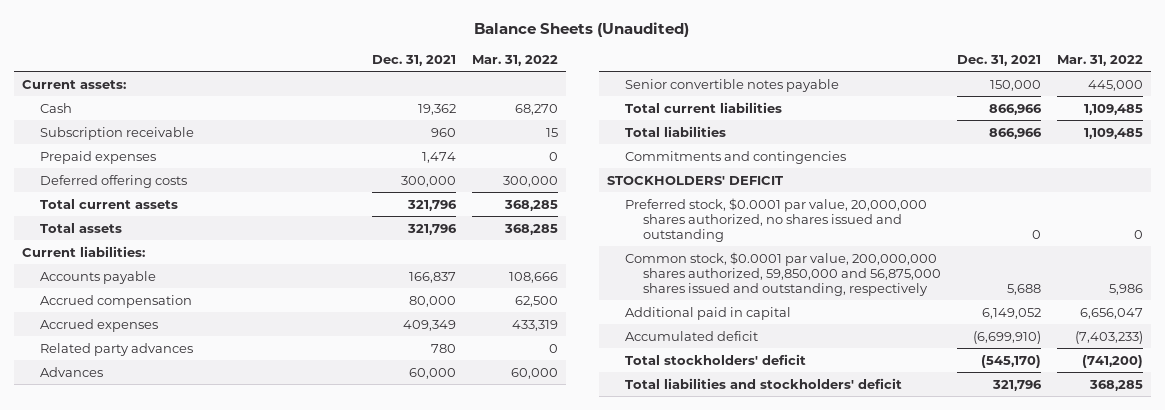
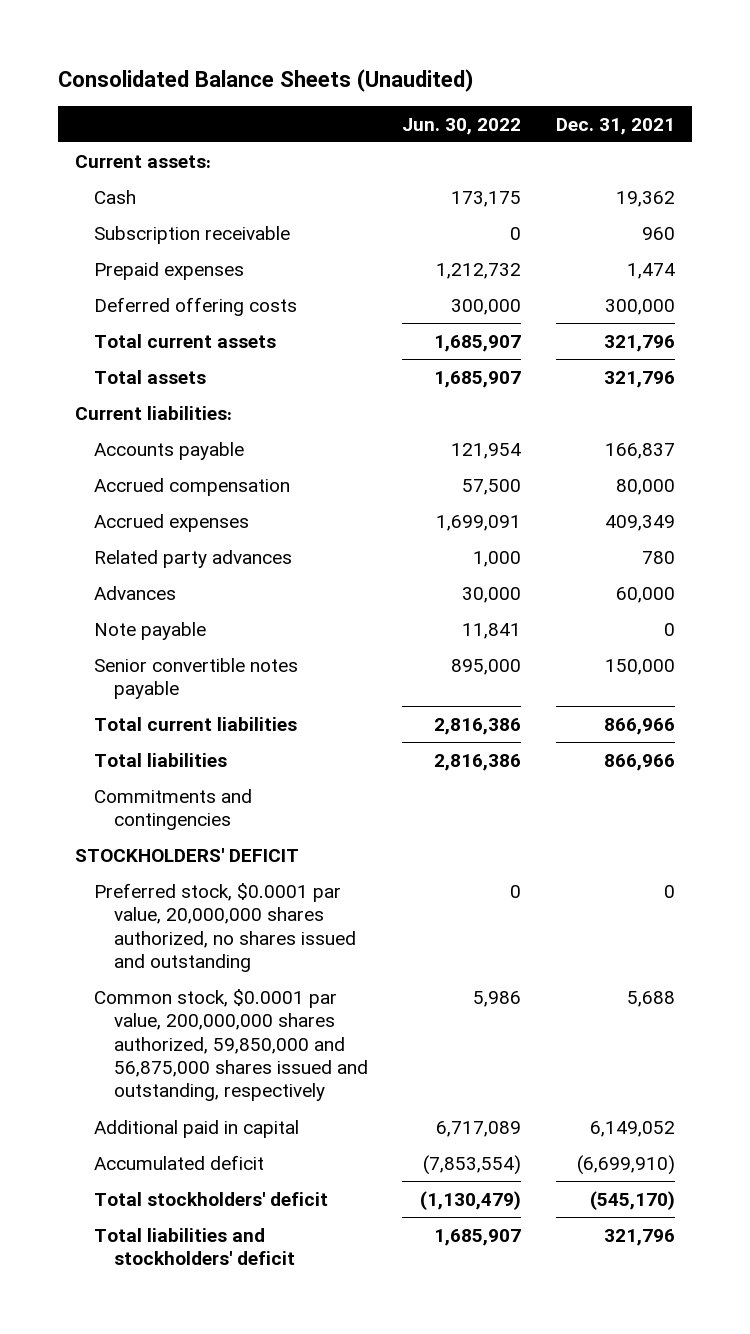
- Balance Sheets (Unaudited)
+ Consolidated Balance Sheets (Unaudited)
- | Dec. 31, 2021 | Mar. 31, 2022
+ | Jun. 30, 2022 | Dec. 31, 2021
+ Note payable | 11,841 | 0

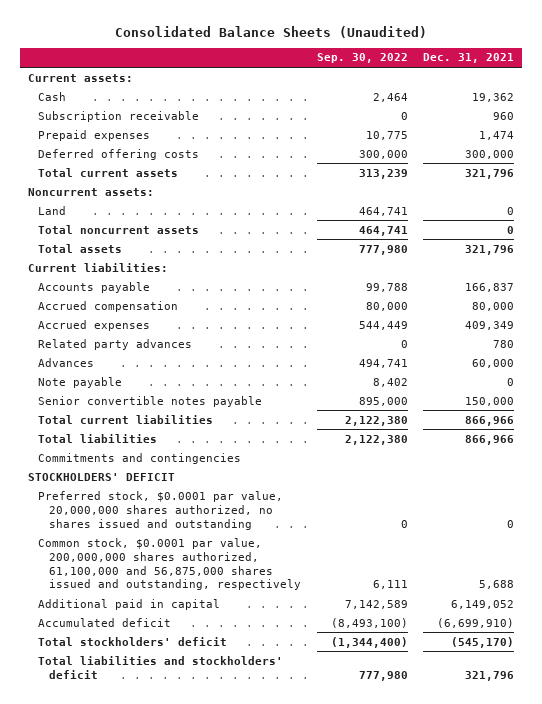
- | Jun. 30, 2022 | Dec. 31, 2021
+ | Sep. 30, 2022 | Dec. 31, 2021
+ Noncurrent assets:
+ Land | 464,741 | 0
+ Total noncurrent assets | 464,741 | 0
- Common stock, $0.0001 par value, 200,000,000 shares authorized, 59,850,000 and 56,875,000 shares issued and outstanding, respectively | 5,986 | 5,688
+ Common stock, $0.0001 par value, 200,000,000 shares authorized, 61,100,000 and 56,875,000 shares issued and outstanding, respectively | 6,111 | 5,688

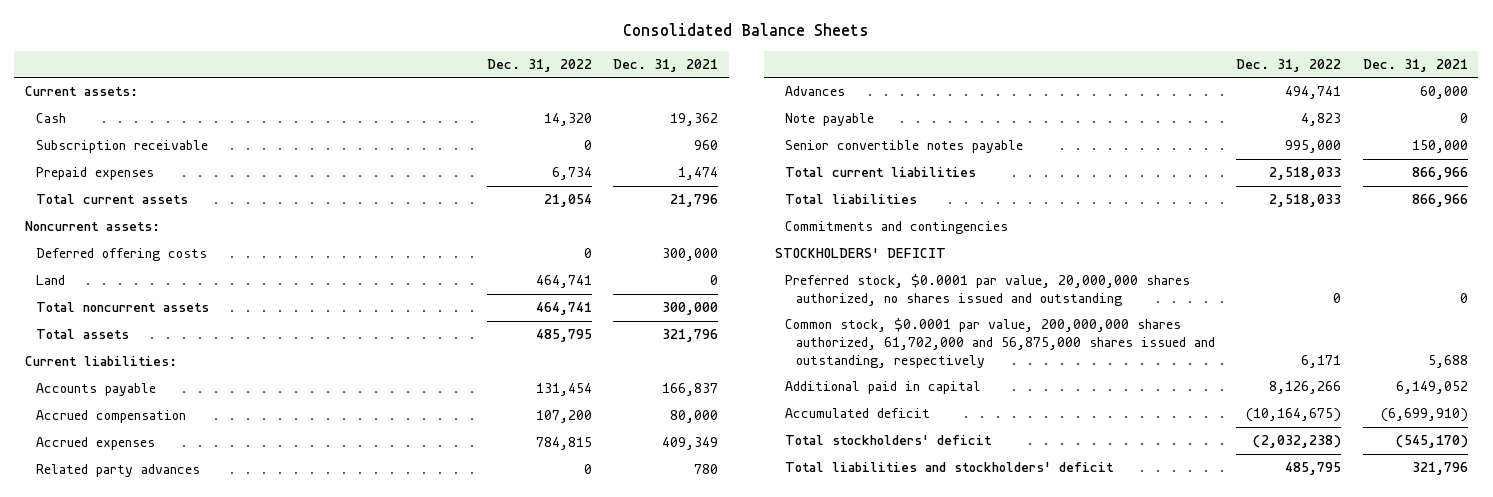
- Consolidated Balance Sheets (Unaudited)
+ Consolidated Balance Sheets
- | Sep. 30, 2022 | Dec. 31, 2021
+ | Dec. 31, 2022 | Dec. 31, 2021
- Total current assets | 313,239 | 321,796
+ Total current assets | 21,054 | 21,796
moved down: Deferred offering costs | 0 | 300,000
- Total noncurrent assets | 464,741 | 0
+ Total noncurrent assets | 464,741 | 300,000
- Common stock, $0.0001 par value, 200,000,000 shares authorized, 61,100,000 and 56,875,000 shares issued and outstanding, respectively | 6,111 | 5,688
+ Common stock, $0.0001 par value, 200,000,000 shares authorized, 61,702,000 and 56,875,000 shares issued and outstanding, respectively | 6,171 | 5,688

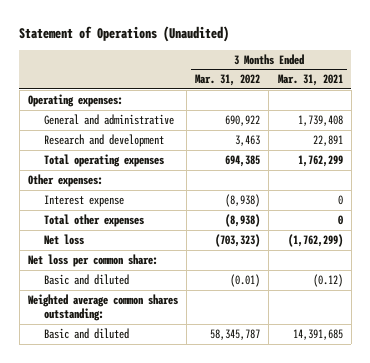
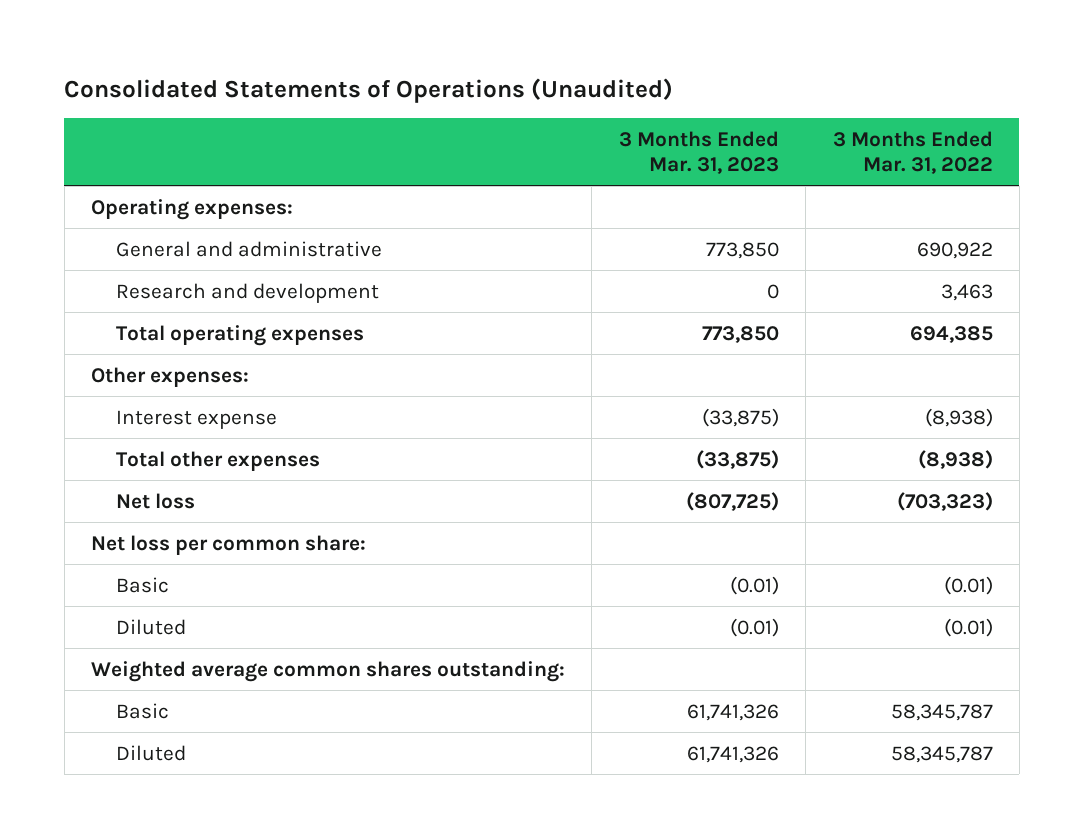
- Statement of Operations (Unaudited)
+ Consolidated Statements of Operations (Unaudited)
- | 3 Months Ended Mar. 31, 2022 | 3 Months Ended Mar. 31, 2021
+ | 3 Months Ended Mar. 31, 2023 | 3 Months Ended Mar. 31, 2022
- Basic and diluted | (0.01) | (0.12)
+ Basic | (0.01) | (0.01)
+ Diluted | (0.01) | (0.01)
- Basic and diluted | 58,345,787 | 14,391,685
+ Basic | 61,741,326 | 58,345,787
+ Diluted | 61,741,326 | 58,345,787

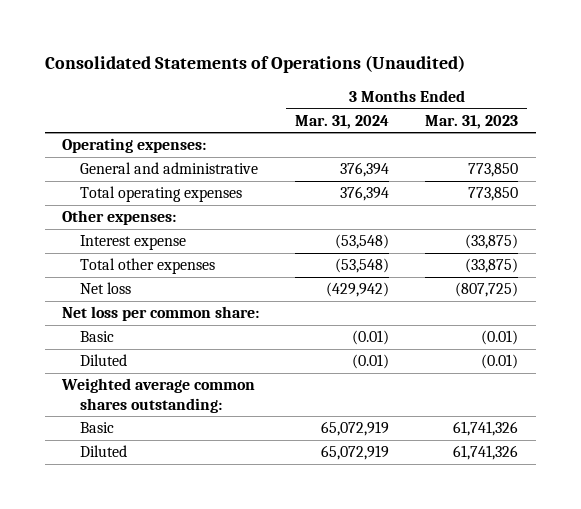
- | 3 Months Ended Mar. 31, 2023 | 3 Months Ended Mar. 31, 2022
+ | 3 Months Ended Mar. 31, 2024 | 3 Months Ended Mar. 31, 2023
- Research and development | 0 | 3,463

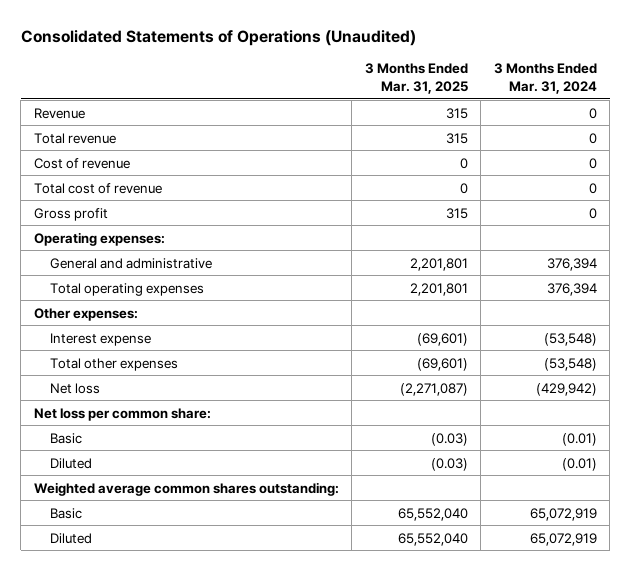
- | 3 Months Ended Mar. 31, 2024 | 3 Months Ended Mar. 31, 2023
+ | 3 Months Ended Mar. 31, 2025 | 3 Months Ended Mar. 31, 2024
+ Revenue | 315 | 0
+ Total revenue | 315 | 0
+ Cost of revenue | 0 | 0
+ Total cost of revenue | 0 | 0
+ Gross profit | 315 | 0

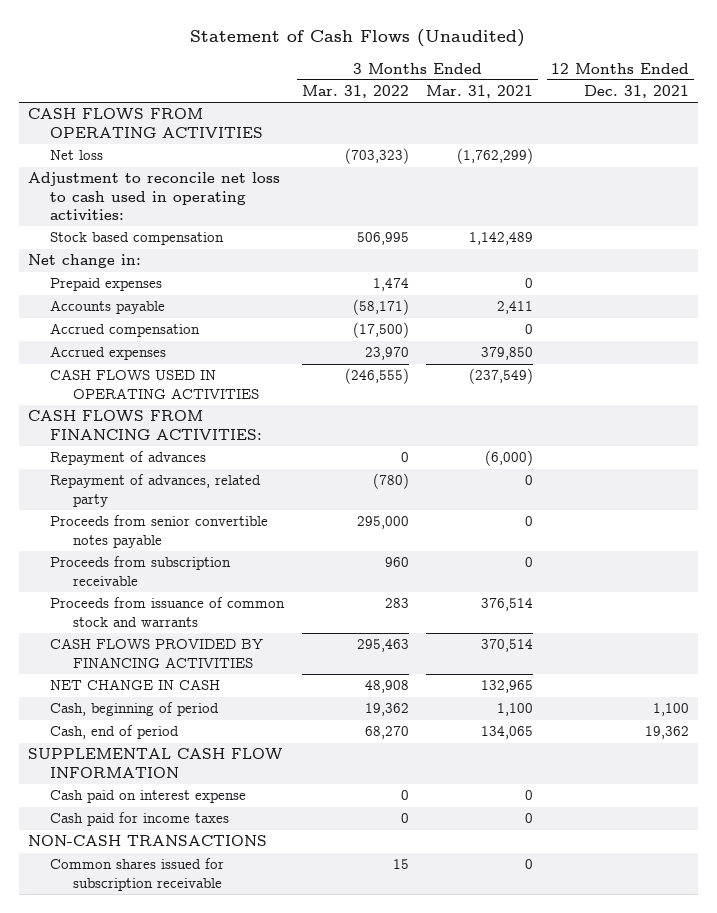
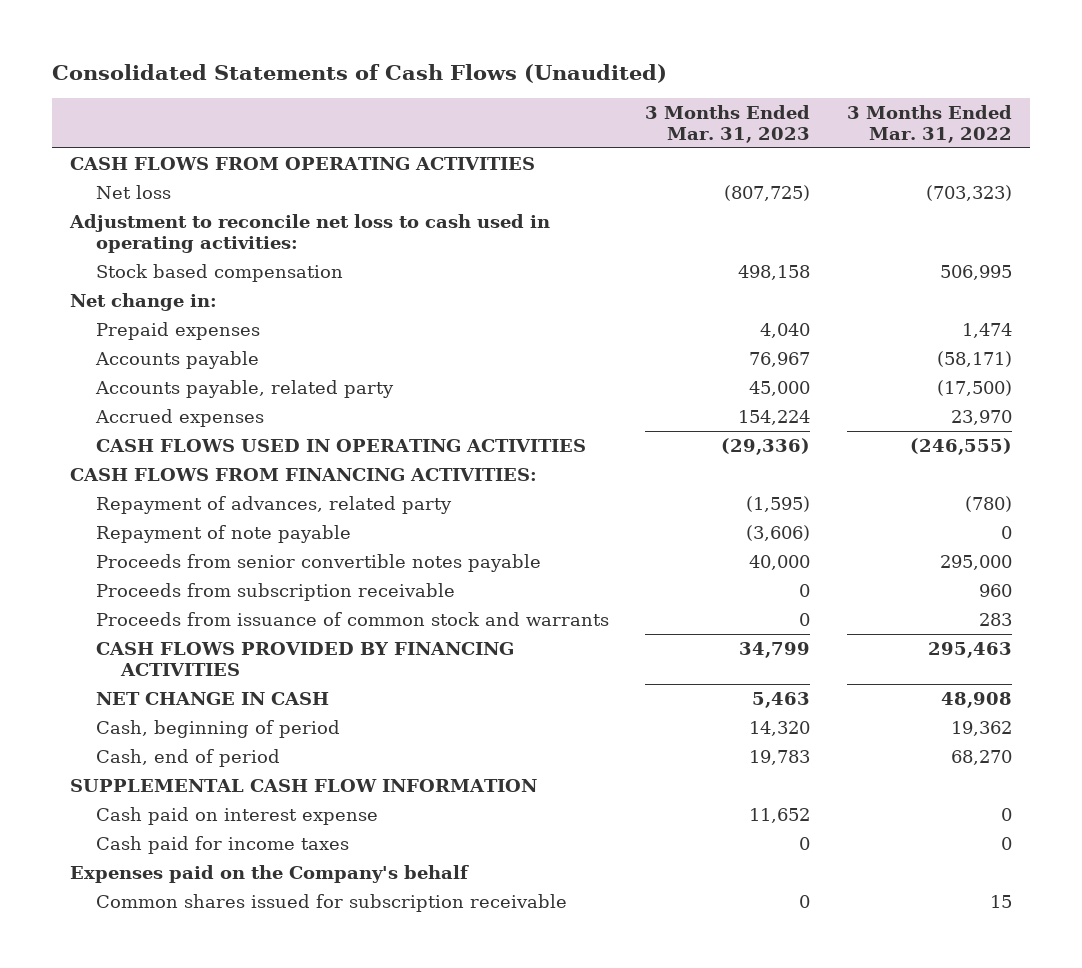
- Statement of Cash Flows (Unaudited)
+ Consolidated Statements of Cash Flows (Unaudited)
- | 3 Months Ended Mar. 31, 2022 | 3 Months Ended Mar. 31, 2021 | 12 Months Ended Dec. 31, 2021
+ | 3 Months Ended Mar. 31, 2023 | 3 Months Ended Mar. 31, 2022
- Accrued compensation | (17,500) | 0 |
+ Accounts payable, related party | 45,000 | (17,500)
- Repayment of advances | 0 | (6,000) |
+ Repayment of note payable | (3,606) | 0
- NON-CASH TRANSACTIONS
+ Expenses paid on the Company's behalf

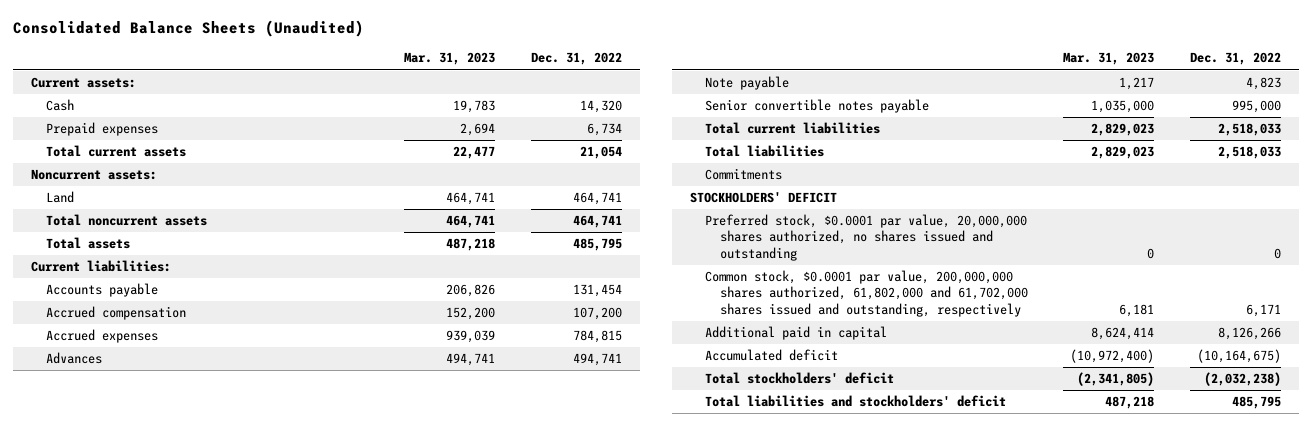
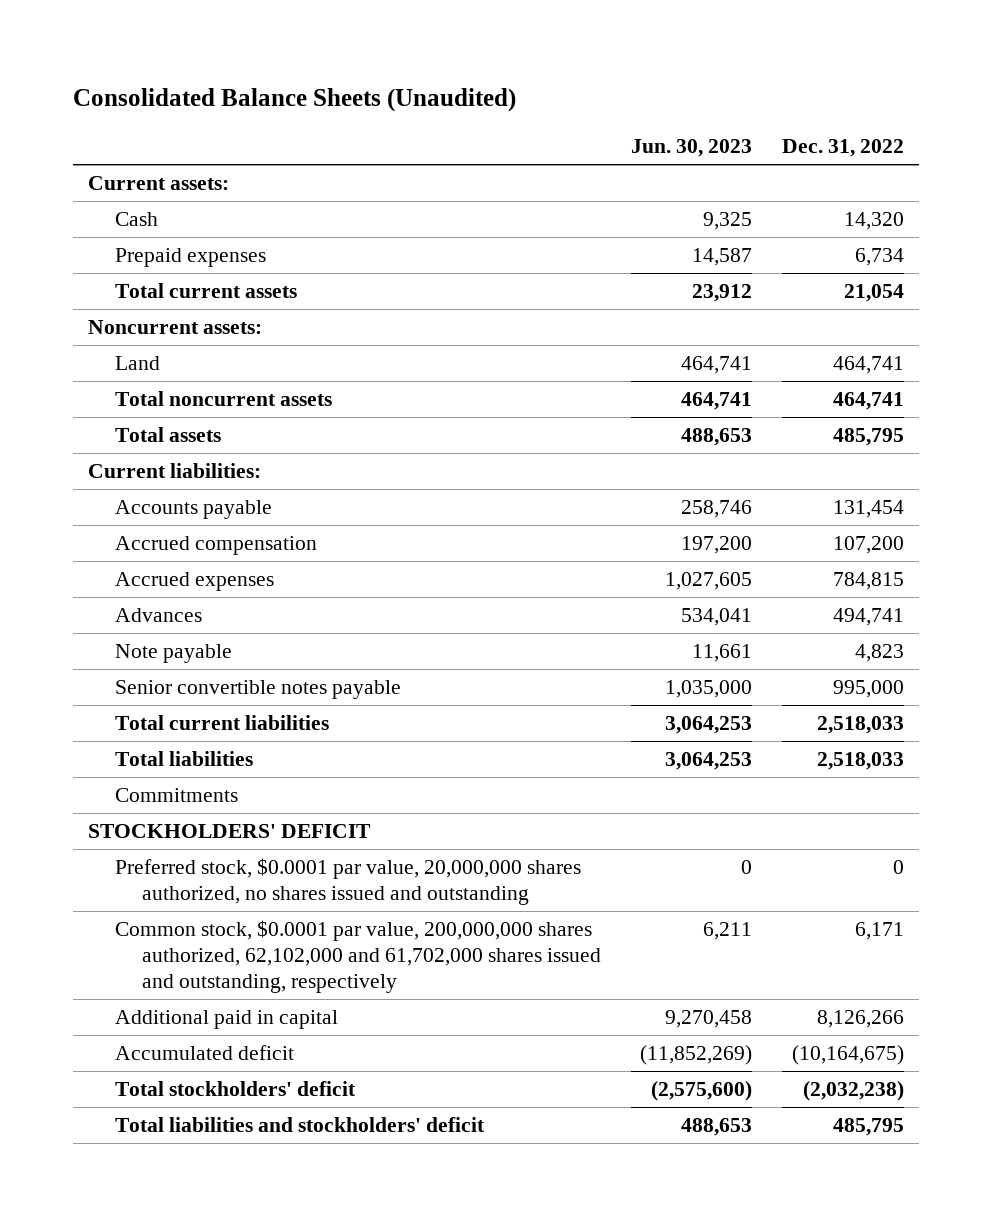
- | Mar. 31, 2023 | Dec. 31, 2022
+ | Jun. 30, 2023 | Dec. 31, 2022
- Common stock, $0.0001 par value, 200,000,000 shares authorized, 61,802,000 and 61,702,000 shares issued and outstanding, respectively | 6,181 | 6,171
+ Common stock, $0.0001 par value, 200,000,000 shares authorized, 62,102,000 and 61,702,000 shares issued and outstanding, respectively | 6,211 | 6,171

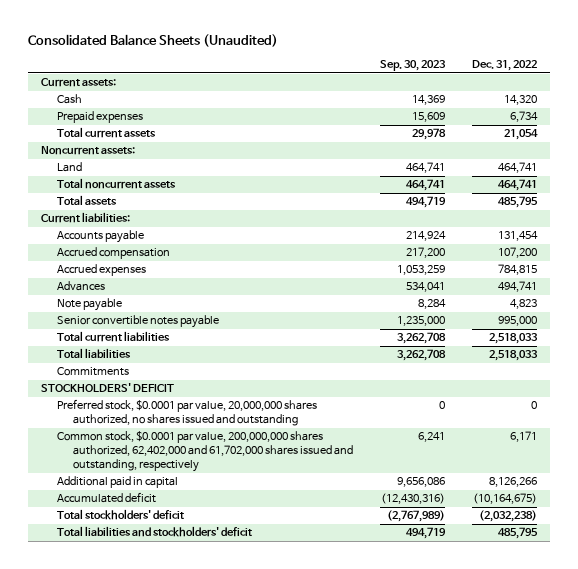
- | Jun. 30, 2023 | Dec. 31, 2022
+ | Sep. 30, 2023 | Dec. 31, 2022
- Common stock, $0.0001 par value, 200,000,000 shares authorized, 62,102,000 and 61,702,000 shares issued and outstanding, respectively | 6,211 | 6,171
+ Common stock, $0.0001 par value, 200,000,000 shares authorized, 62,402,000 and 61,702,000 shares issued and outstanding, respectively | 6,241 | 6,171

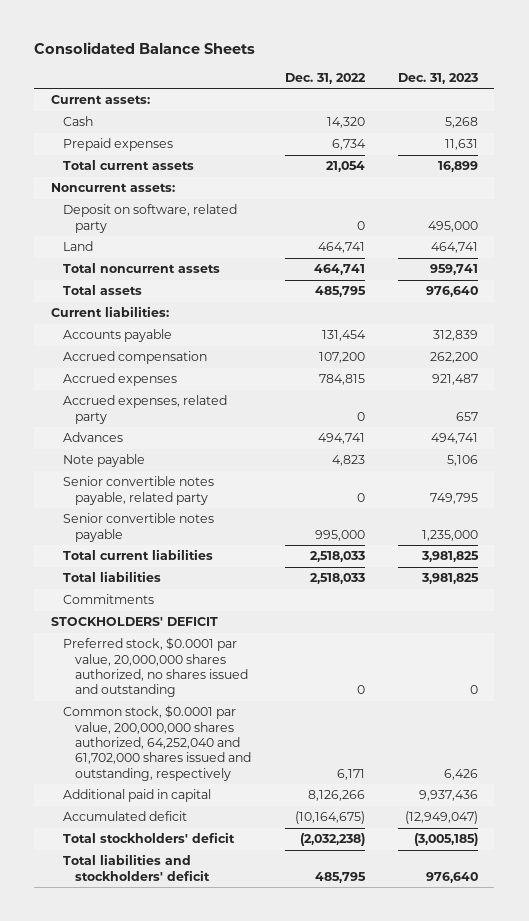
- Consolidated Balance Sheets (Unaudited)
+ Consolidated Balance Sheets
- | Sep. 30, 2023 | Dec. 31, 2022
+ | Dec. 31, 2022 | Dec. 31, 2023
+ Deposit on software, related party | 0 | 495,000
+ Accrued expenses, related party | 0 | 657
+ Senior convertible notes payable, related party | 0 | 749,795
- Common stock, $0.0001 par value, 200,000,000 shares authorized, 62,402,000 and 61,702,000 shares issued and outstanding, respectively | 6,241 | 6,171
+ Common stock, $0.0001 par value, 200,000,000 shares authorized, 64,252,040 and 61,702,000 shares issued and outstanding, respectively | 6,171 | 6,426

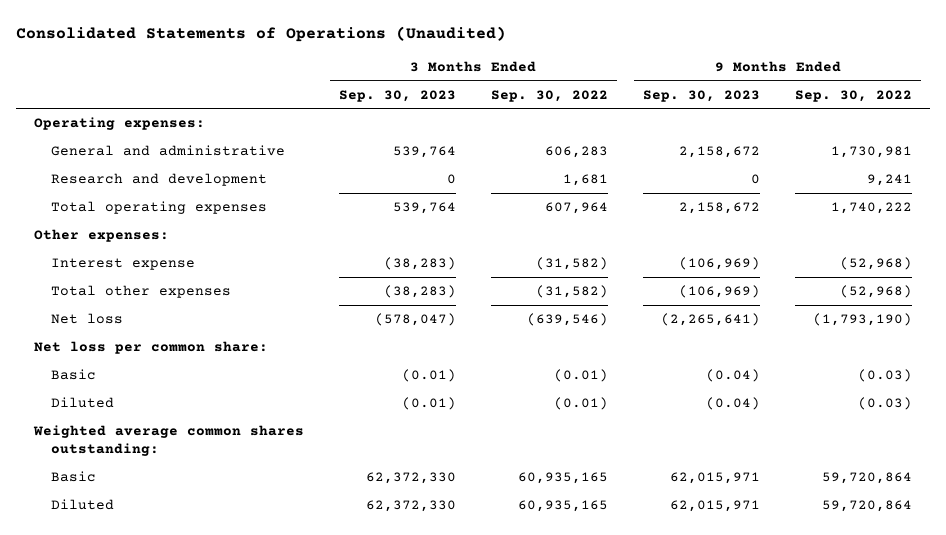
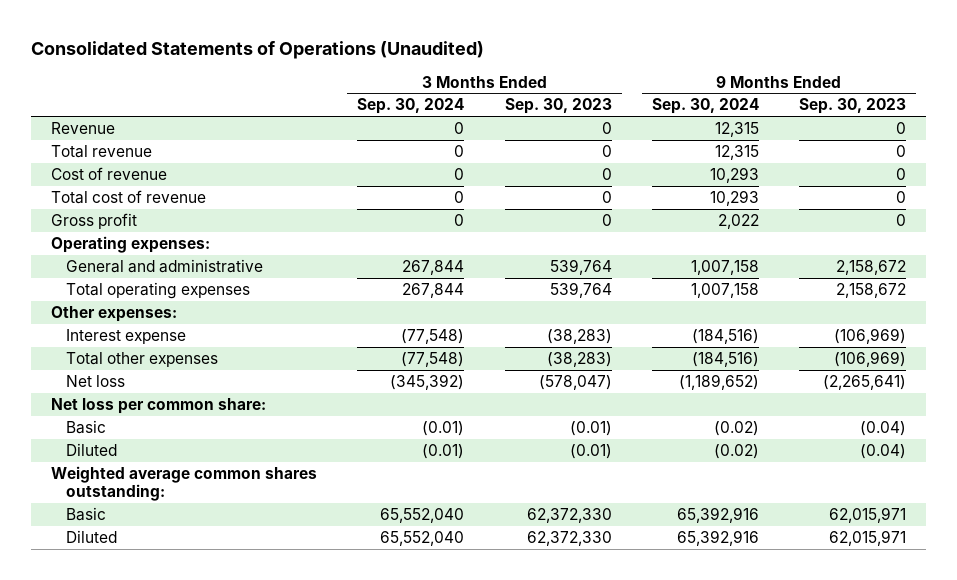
- | 3 Months Ended Sep. 30, 2023 | 3 Months Ended Sep. 30, 2022 | 9 Months Ended Sep. 30, 2023 | 9 Months Ended Sep. 30, 2022
+ | 3 Months Ended Sep. 30, 2024 | 3 Months Ended Sep. 30, 2023 | 9 Months Ended Sep. 30, 2024 | 9 Months Ended Sep. 30, 2023
+ Revenue | 0 | 0 | 12,315 | 0
+ Total revenue | 0 | 0 | 12,315 | 0
+ Cost of revenue | 0 | 0 | 10,293 | 0
+ Total cost of revenue | 0 | 0 | 10,293 | 0
+ Gross profit | 0 | 0 | 2,022 | 0
- Research and development | 0 | 1,681 | 0 | 9,241

